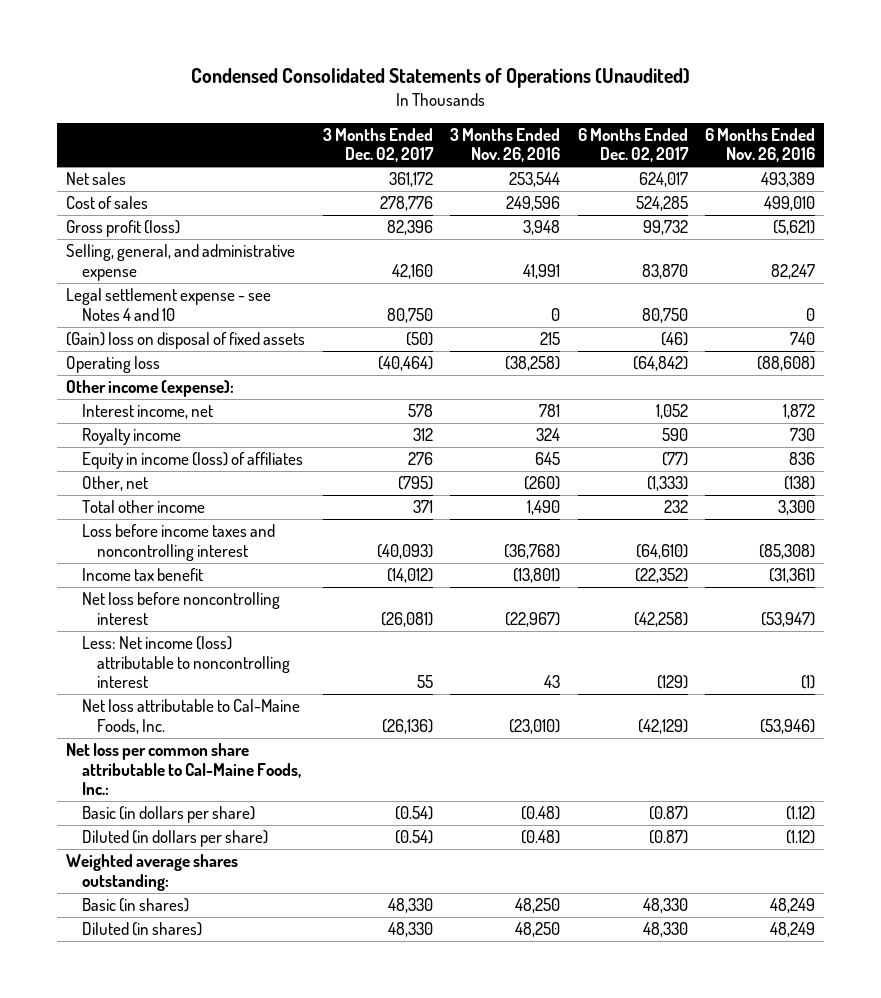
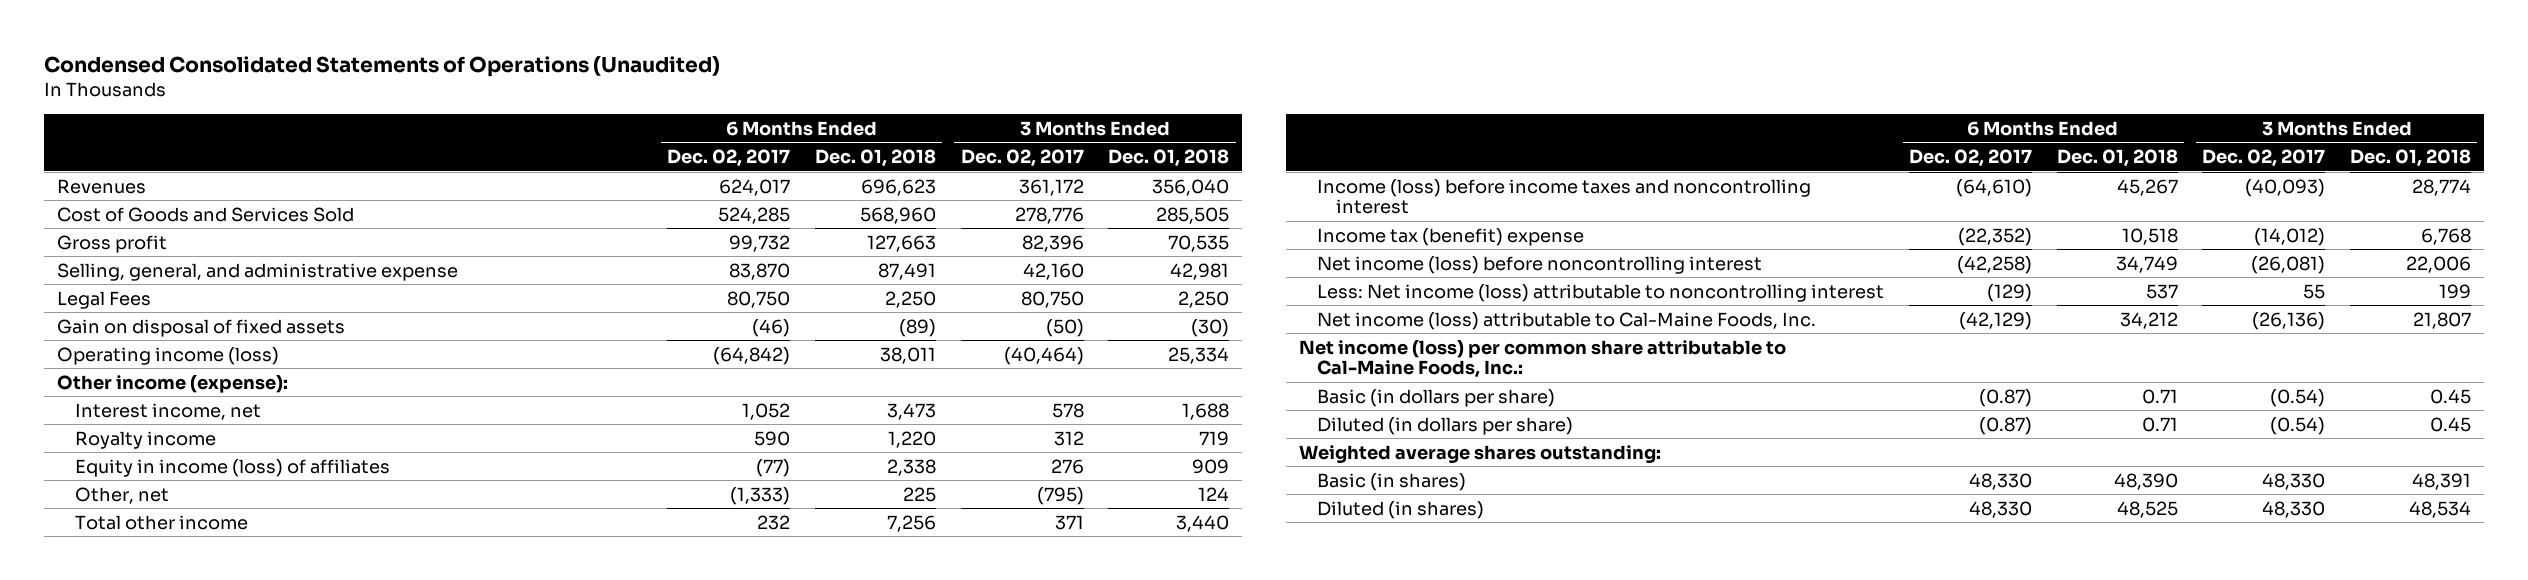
- | 3 Months Ended Dec. 02, 2017 | 3 Months Ended Nov. 26, 2016 | 6 Months Ended Dec. 02, 2017 | 6 Months Ended Nov. 26, 2016
+ | 6 Months Ended Dec. 02, 2017 | 6 Months Ended Dec. 01, 2018 | 3 Months Ended Dec. 02, 2017 | 3 Months Ended Dec. 01, 2018
- Net sales | 361,172 | 253,544 | 624,017 | 493,389
- Cost of sales | 278,776 | 249,596 | 524,285 | 499,010
- Gross profit (loss) | 82,396 | 3,948 | 99,732 | (5,621)
+ Revenues | 624,017 | 696,623 | 361,172 | 356,040
+ Cost of Goods and Services Sold | 524,285 | 568,960 | 278,776 | 285,505
+ Gross profit | 99,732 | 127,663 | 82,396 | 70,535
- Legal settlement expense - see Notes 4 and 10 | 80,750 | 0 | 80,750 | 0
- (Gain) loss on disposal of fixed assets | (50) | 215 | (46) | 740
- Operating loss | (40,464) | (38,258) | (64,842) | (88,608)
+ Legal Fees | 80,750 | 2,250 | 80,750 | 2,250
+ Gain on disposal of fixed assets | (46) | (89) | (50) | (30)
+ Operating income (loss) | (64,842) | 38,011 | (40,464) | 25,334
- Loss before income taxes and noncontrolling interest | (40,093) | (36,768) | (64,610) | (85,308)
- Income tax benefit | (14,012) | (13,801) | (22,352) | (31,361)
- Net loss before noncontrolling interest | (26,081) | (22,967) | (42,258) | (53,947)
+ Income (loss) before income taxes and noncontrolling interest | (64,610) | 45,267 | (40,093) | 28,774
+ Income tax (benefit) expense | (22,352) | 10,518 | (14,012) | 6,768
+ Net income (loss) before noncontrolling interest | (42,258) | 34,749 | (26,081) | 22,006
- Net loss attributable to Cal-Maine Foods, Inc. | (26,136) | (23,010) | (42,129) | (53,946)
- Net loss per common share attributable to Cal-Maine Foods, Inc.:
+ Net income (loss) attributable to Cal-Maine Foods, Inc. | (42,129) | 34,212 | (26,136) | 21,807
+ Net income (loss) per common share attributable to Cal-Maine Foods, Inc.:

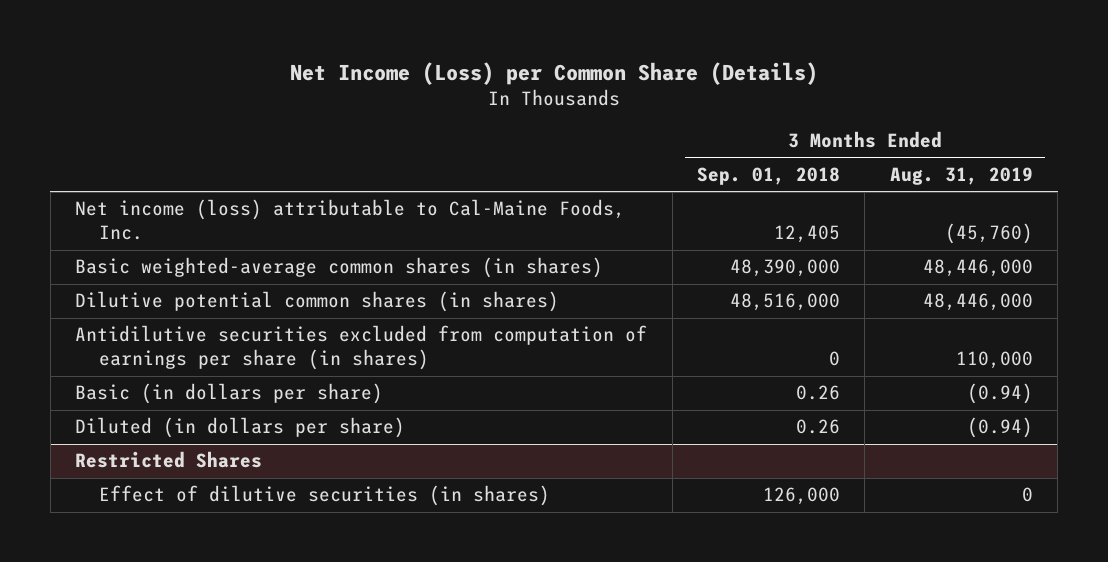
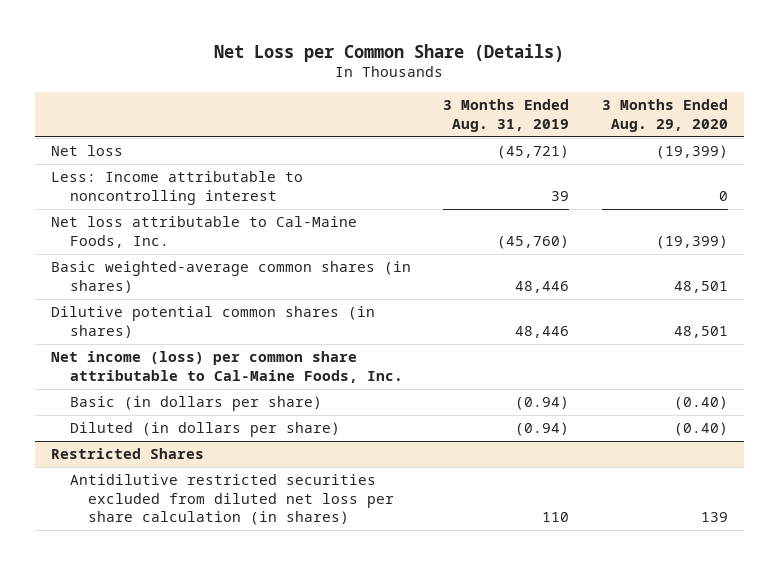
- Net Income (Loss) per Common Share (Details)
+ Net Loss per Common Share (Details)
- | 3 Months Ended Sep. 01, 2018 | 3 Months Ended Aug. 31, 2019
+ | 3 Months Ended Aug. 31, 2019 | 3 Months Ended Aug. 29, 2020
- Net income (loss) attributable to Cal-Maine Foods, Inc. | 12,405 | (45,760)
- Basic weighted-average common shares (in shares) | 48,390,000 | 48,446,000
- Dilutive potential common shares (in shares) | 48,516,000 | 48,446,000
- Antidilutive securities excluded from computation of earnings per share (in shares) | 0 | 110,000
+ Net loss | (45,721) | (19,399)
+ Less: Income attributable to noncontrolling interest | 39 | 0
+ Net loss attributable to Cal-Maine Foods, Inc. | (45,760) | (19,399)
+ Basic weighted-average common shares (in shares) | 48,446 | 48,501
+ Dilutive potential common shares (in shares) | 48,446 | 48,501
+ Net income (loss) per common share attributable to Cal-Maine Foods, Inc.
@ Restricted Shares
- Effect of dilutive securities (in shares) | 126,000 | 0
+ Antidilutive restricted securities excluded from diluted net loss per share calculation (in shares) | 110 | 139

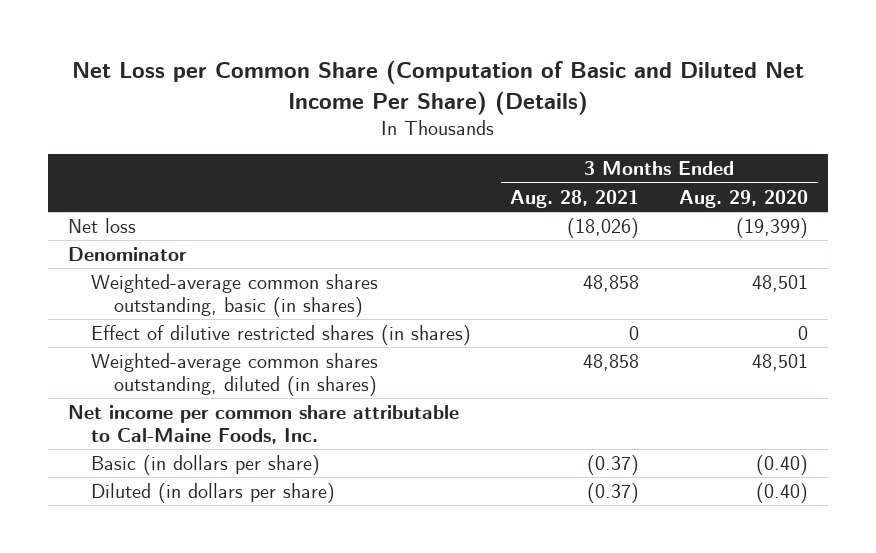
- Net Loss per Common Share (Details)
+ Net Loss per Common Share (Computation of Basic and Diluted Net Income Per Share) (Details)
- | 3 Months Ended Aug. 31, 2019 | 3 Months Ended Aug. 29, 2020
+ | 3 Months Ended Aug. 28, 2021 | 3 Months Ended Aug. 29, 2020
- Less: Income attributable to noncontrolling interest | 39 | 0
- Net loss attributable to Cal-Maine Foods, Inc. | (45,760) | (19,399)
- Basic weighted-average common shares (in shares) | 48,446 | 48,501
- Dilutive potential common shares (in shares) | 48,446 | 48,501
- Net income (loss) per common share attributable to Cal-Maine Foods, Inc.
+ Denominator
+ Weighted-average common shares outstanding, basic (in shares) | 48,858 | 48,501
+ Effect of dilutive restricted shares (in shares) | 0 | 0
+ Weighted-average common shares outstanding, diluted (in shares) | 48,858 | 48,501
+ Net income per common share attributable to Cal-Maine Foods, Inc.
- Restricted Shares
- Antidilutive restricted securities excluded from diluted net loss per share calculation (in shares) | 110 | 139

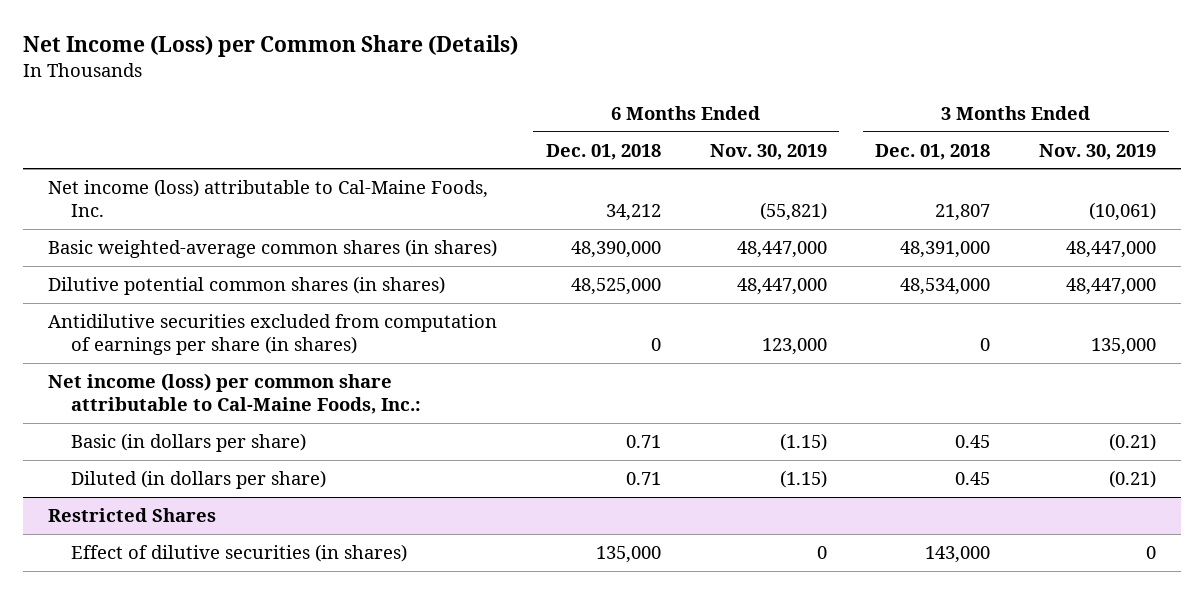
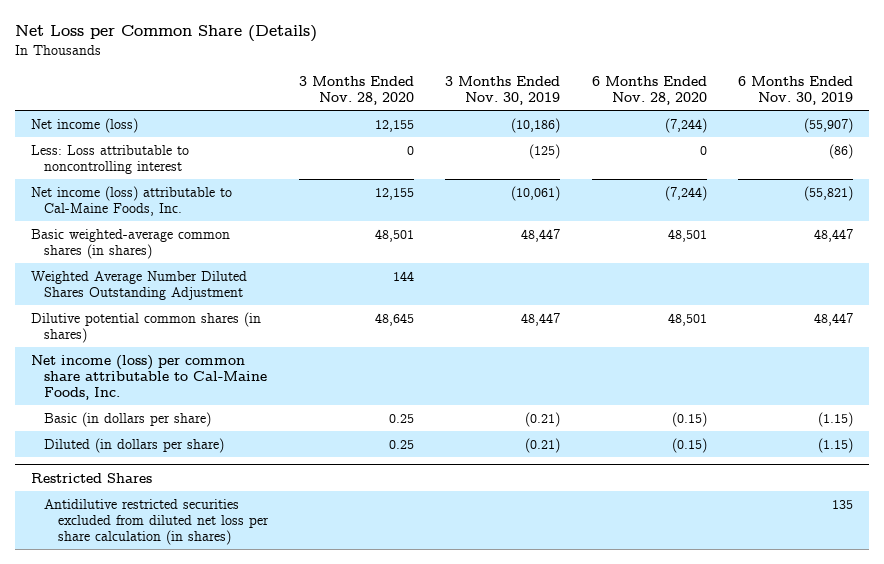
- Net Income (Loss) per Common Share (Details)
+ Net Loss per Common Share (Details)
- | 6 Months Ended Dec. 01, 2018 | 6 Months Ended Nov. 30, 2019 | 3 Months Ended Dec. 01, 2018 | 3 Months Ended Nov. 30, 2019
+ | 3 Months Ended Nov. 28, 2020 | 3 Months Ended Nov. 30, 2019 | 6 Months Ended Nov. 28, 2020 | 6 Months Ended Nov. 30, 2019
+ Net income (loss) | 12,155 | (10,186) | (7,244) | (55,907)
+ Less: Loss attributable to noncontrolling interest | 0 | (125) | 0 | (86)
- Basic weighted-average common shares (in shares) | 48,390,000 | 48,447,000 | 48,391,000 | 48,447,000
- Dilutive potential common shares (in shares) | 48,525,000 | 48,447,000 | 48,534,000 | 48,447,000
- Antidilutive securities excluded from computation of earnings per share (in shares) | 0 | 123,000 | 0 | 135,000
- Net income (loss) per common share attributable to Cal-Maine Foods, Inc.:
+ Basic weighted-average common shares (in shares) | 48,501 | 48,447 | 48,501 | 48,447
+ Weighted Average Number Diluted Shares Outstanding Adjustment | 144 | | |
+ Dilutive potential common shares (in shares) | 48,645 | 48,447 | 48,501 | 48,447
+ Net income (loss) per common share attributable to Cal-Maine Foods, Inc.
@ Restricted Shares
- Effect of dilutive securities (in shares) | 135,000 | 0 | 143,000 | 0
+ Antidilutive restricted securities excluded from diluted net loss per share calculation (in shares) | | | | 135

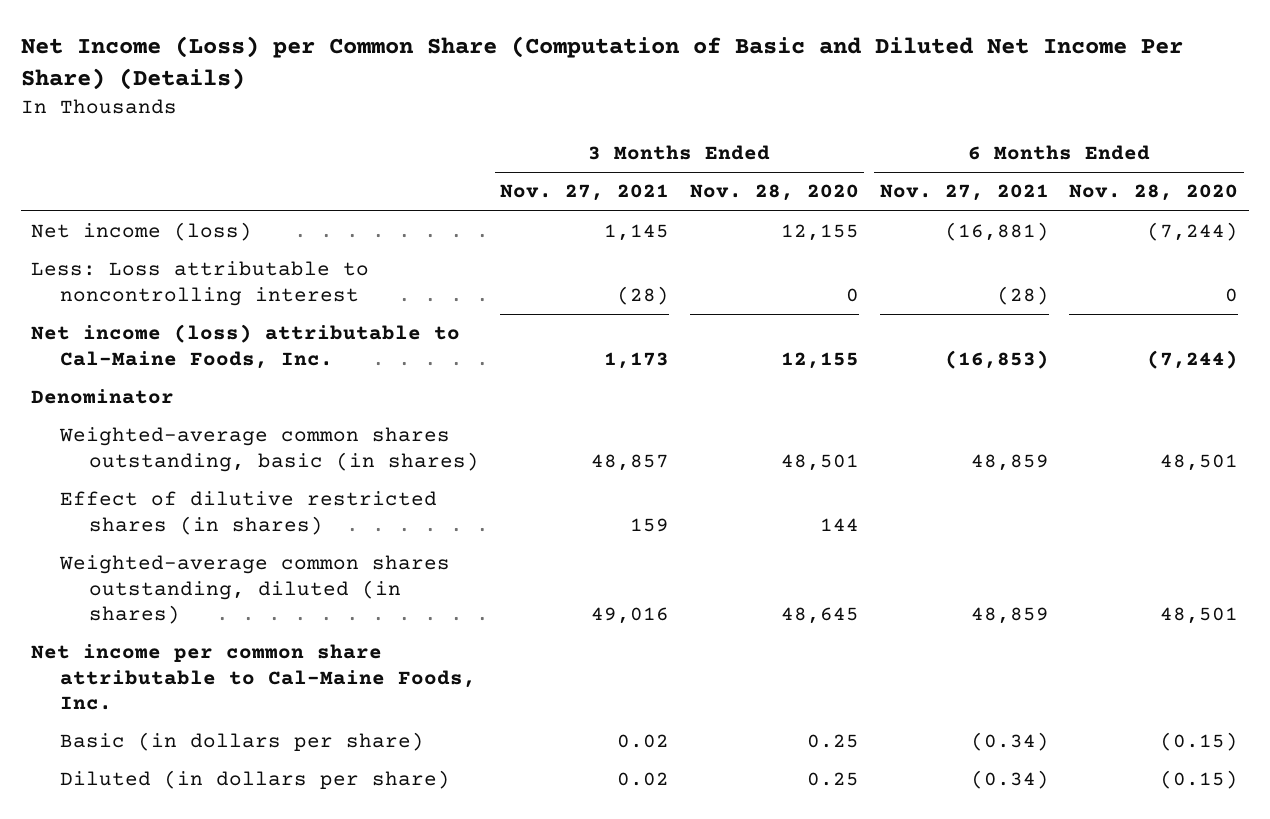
- Net Loss per Common Share (Details)
+ Net Income (Loss) per Common Share (Computation of Basic and Diluted Net Income Per Share) (Details)
- | 3 Months Ended Nov. 28, 2020 | 3 Months Ended Nov. 30, 2019 | 6 Months Ended Nov. 28, 2020 | 6 Months Ended Nov. 30, 2019
+ | 3 Months Ended Nov. 27, 2021 | 3 Months Ended Nov. 28, 2020 | 6 Months Ended Nov. 27, 2021 | 6 Months Ended Nov. 28, 2020
- Basic weighted-average common shares (in shares) | 48,501 | 48,447 | 48,501 | 48,447
- Weighted Average Number Diluted Shares Outstanding Adjustment | 144 | | |
- Dilutive potential common shares (in shares) | 48,645 | 48,447 | 48,501 | 48,447
- Net income (loss) per common share attributable to Cal-Maine Foods, Inc.
+ Denominator
+ Weighted-average common shares outstanding, basic (in shares) | 48,857 | 48,501 | 48,859 | 48,501
+ Effect of dilutive restricted shares (in shares) | 159 | 144 | |
+ Weighted-average common shares outstanding, diluted (in shares) | 49,016 | 48,645 | 48,859 | 48,501
+ Net income per common share attributable to Cal-Maine Foods, Inc.
- Restricted Shares
- Antidilutive restricted securities excluded from diluted net loss per share calculation (in shares) | | | | 135

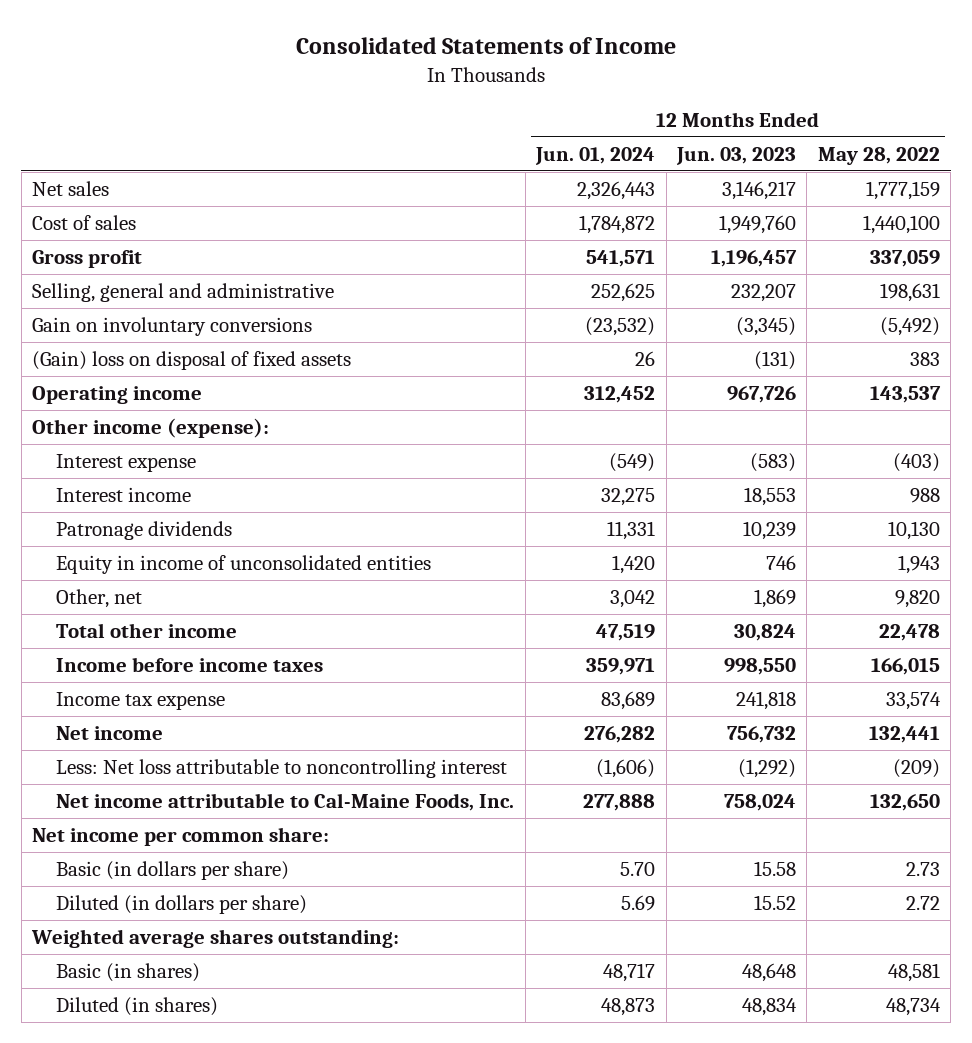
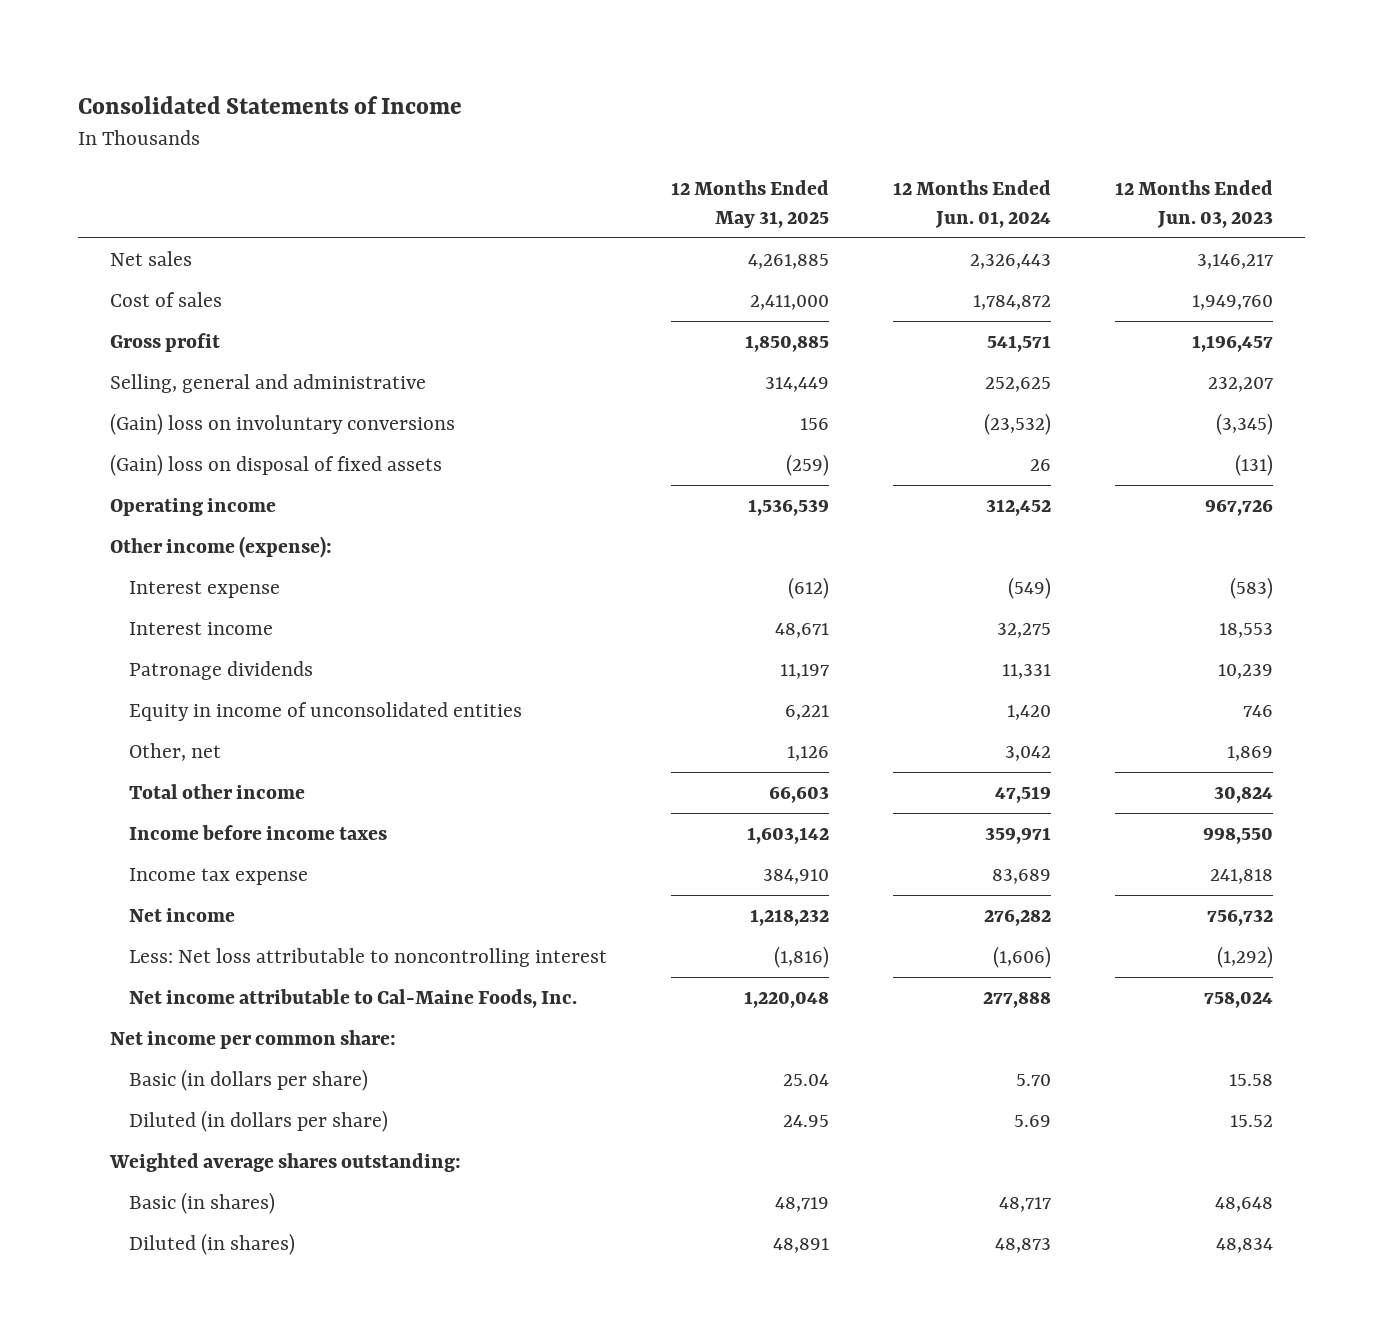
- | 12 Months Ended Jun. 01, 2024 | 12 Months Ended Jun. 03, 2023 | 12 Months Ended May 28, 2022
+ | 12 Months Ended May 31, 2025 | 12 Months Ended Jun. 01, 2024 | 12 Months Ended Jun. 03, 2023
- Gain on involuntary conversions | (23,532) | (3,345) | (5,492)
+ (Gain) loss on involuntary conversions | 156 | (23,532) | (3,345)

